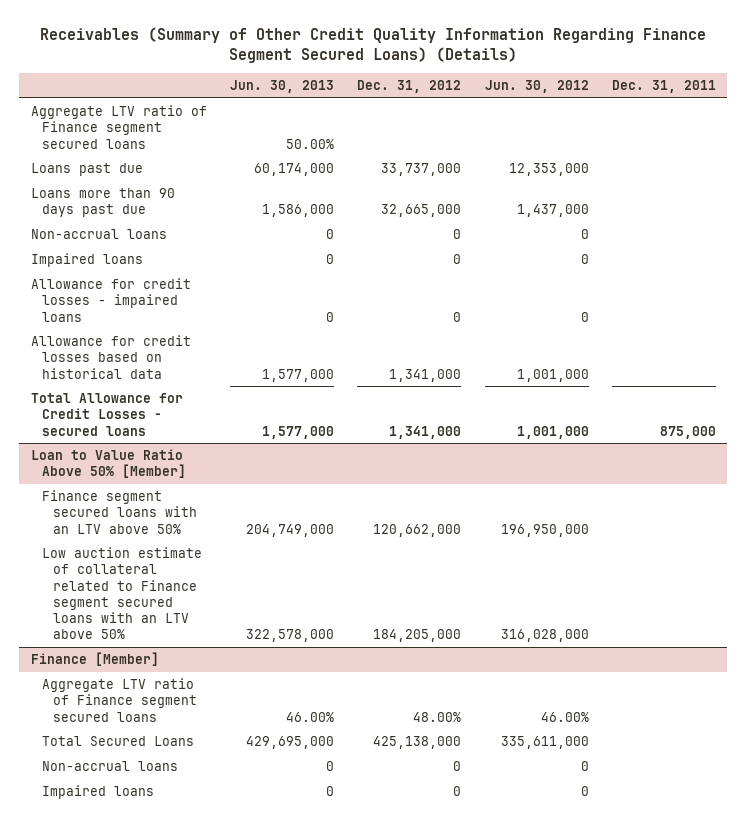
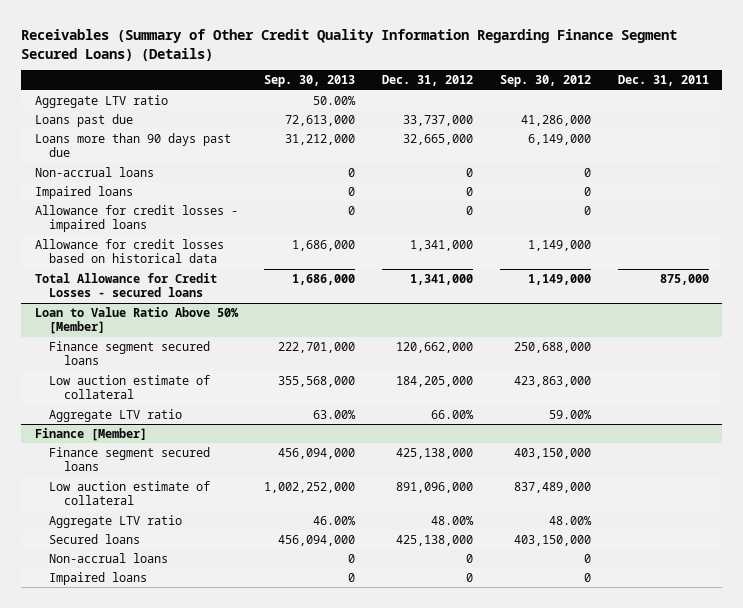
- | Jun. 30, 2013 | Dec. 31, 2012 | Jun. 30, 2012 | Dec. 31, 2011
+ | Sep. 30, 2013 | Dec. 31, 2012 | Sep. 30, 2012 | Dec. 31, 2011
- Aggregate LTV ratio of Finance segment secured loans | 50.00% | | |
+ Aggregate LTV ratio | 50.00% | | |
@ Loan to Value Ratio Above 50% [Member]
- Finance segment secured loans with an LTV above 50% | 204,749,000 | 120,662,000 | 196,950,000 |
- Low auction estimate of collateral related to Finance segment secured loans with an LTV above 50% | 322,578,000 | 184,205,000 | 316,028,000 |
+ Finance segment secured loans | 222,701,000 | 120,662,000 | 250,688,000 |
+ Low auction estimate of collateral | 355,568,000 | 184,205,000 | 423,863,000 |
+ Aggregate LTV ratio | 63.00% | 66.00% | 59.00% |
@ Finance [Member]
- Aggregate LTV ratio of Finance segment secured loans | 46.00% | 48.00% | 46.00% |
- Total Secured Loans | 429,695,000 | 425,138,000 | 335,611,000 |
+ Finance segment secured loans | 456,094,000 | 425,138,000 | 403,150,000 |
+ Low auction estimate of collateral | 1,002,252,000 | 891,096,000 | 837,489,000 |
+ Aggregate LTV ratio | 46.00% | 48.00% | 48.00% |
+ Secured loans | 456,094,000 | 425,138,000 | 403,150,000 |

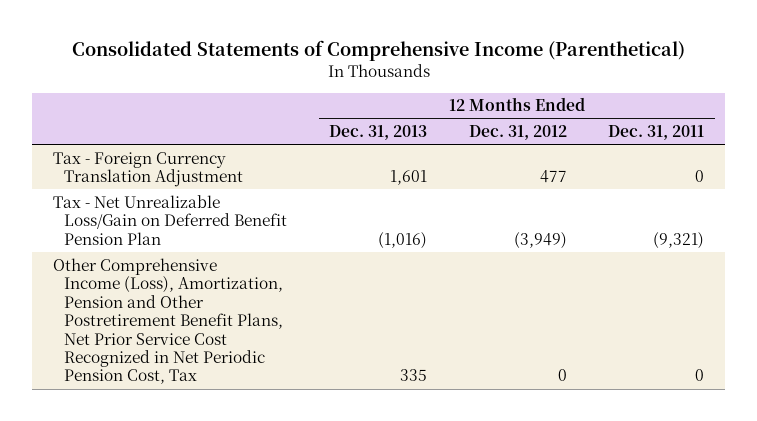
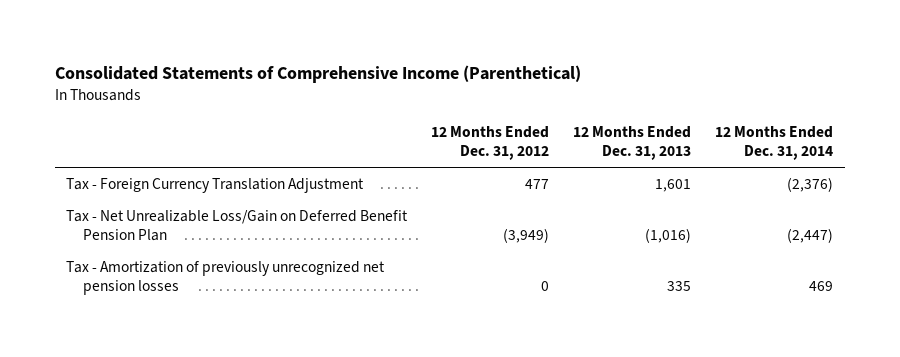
- | 12 Months Ended Dec. 31, 2013 | 12 Months Ended Dec. 31, 2012 | 12 Months Ended Dec. 31, 2011
+ | 12 Months Ended Dec. 31, 2012 | 12 Months Ended Dec. 31, 2013 | 12 Months Ended Dec. 31, 2014
- Other Comprehensive Income (Loss), Amortization, Pension and Other Postretirement Benefit Plans, Net Prior Service Cost Recognized in Net Periodic Pension Cost, Tax | 335 | 0 | 0
+ Tax - Amortization of previously unrecognized net pension losses | 0 | 335 | 469

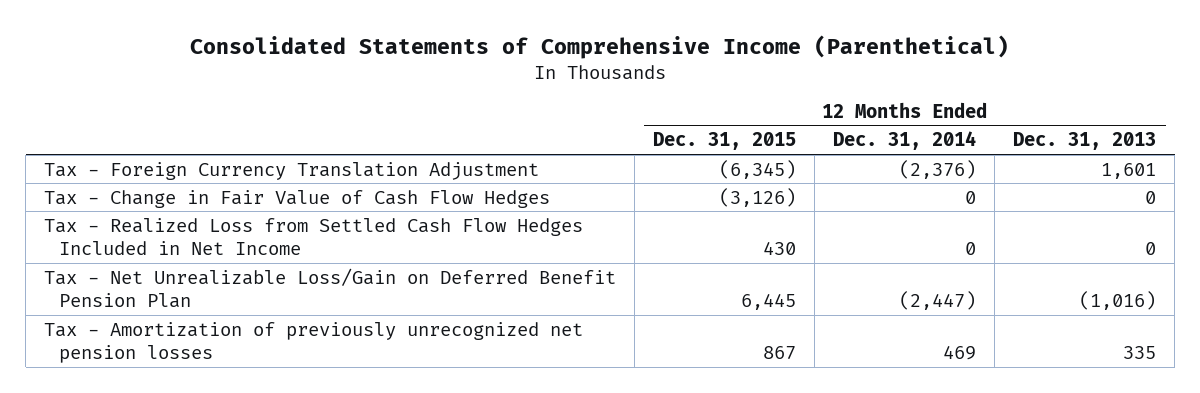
- | 12 Months Ended Dec. 31, 2012 | 12 Months Ended Dec. 31, 2013 | 12 Months Ended Dec. 31, 2014
+ | 12 Months Ended Dec. 31, 2015 | 12 Months Ended Dec. 31, 2014 | 12 Months Ended Dec. 31, 2013
+ Tax - Change in Fair Value of Cash Flow Hedges | (3,126) | 0 | 0
+ Tax - Realized Loss from Settled Cash Flow Hedges Included in Net Income | 430 | 0 | 0

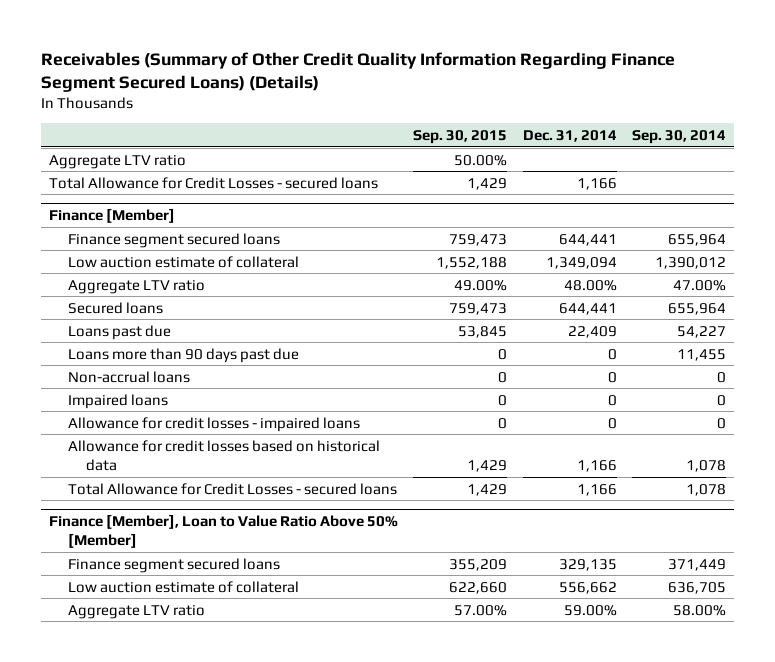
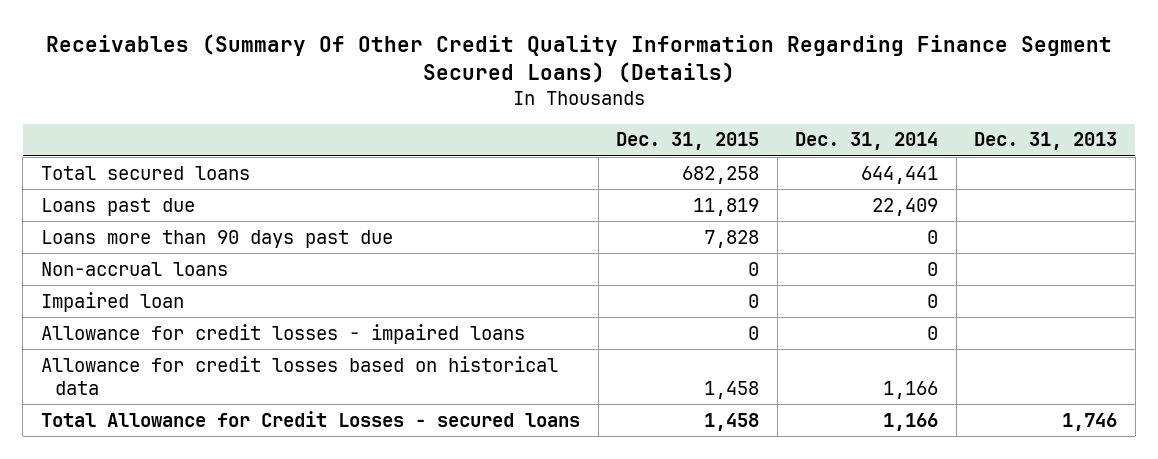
- Receivables (Summary of Other Credit Quality Information Regarding Finance Segment Secured Loans) (Details)
+ Receivables (Summary Of Other Credit Quality Information Regarding Finance Segment Secured Loans) (Details)
- | Sep. 30, 2015 | Dec. 31, 2014 | Sep. 30, 2014
+ | Dec. 31, 2015 | Dec. 31, 2014 | Dec. 31, 2013
- Aggregate LTV ratio | 50.00% | |
- Total Allowance for Credit Losses - secured loans | 1,429 | 1,166 |
- Finance [Member]
- Finance segment secured loans | 759,473 | 644,441 | 655,964
- Low auction estimate of collateral | 1,552,188 | 1,349,094 | 1,390,012
- Aggregate LTV ratio | 49.00% | 48.00% | 47.00%
- Secured loans | 759,473 | 644,441 | 655,964
+ Total secured loans | 682,258 | 644,441 |
- Impaired loans | 0 | 0 | 0
+ Impaired loan | 0 | 0 |
- Finance [Member], Loan to Value Ratio Above 50% [Member]
- Finance segment secured loans | 355,209 | 329,135 | 371,449
- Low auction estimate of collateral | 622,660 | 556,662 | 636,705
- Aggregate LTV ratio | 57.00% | 59.00% | 58.00%

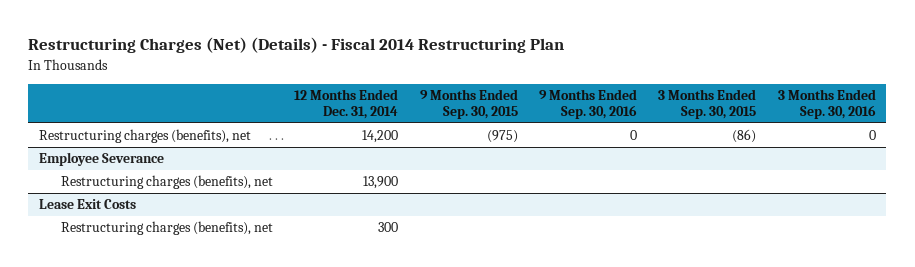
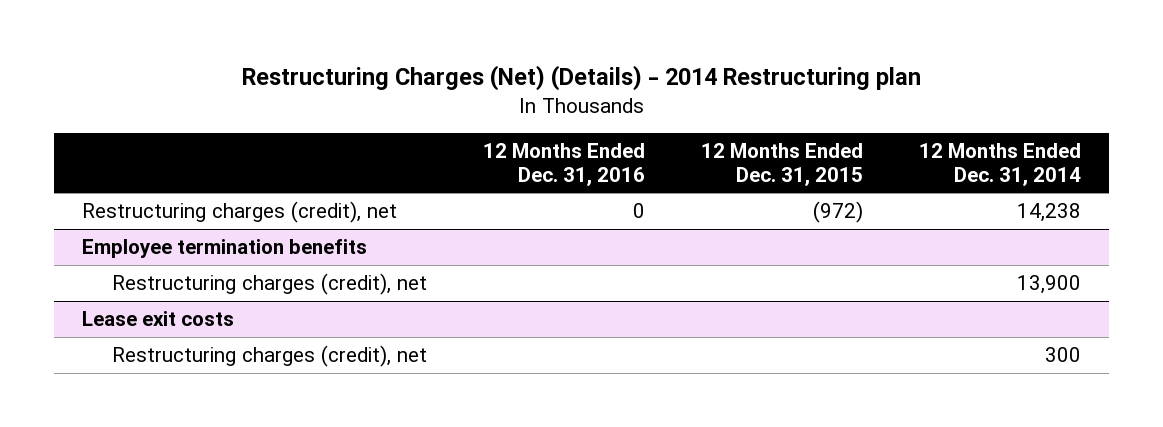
- Restructuring Charges (Net) (Details) - Fiscal 2014 Restructuring Plan
+ Restructuring Charges (Net) (Details) - 2014 Restructuring plan
- | 12 Months Ended Dec. 31, 2014 | 9 Months Ended Sep. 30, 2015 | 9 Months Ended Sep. 30, 2016 | 3 Months Ended Sep. 30, 2015 | 3 Months Ended Sep. 30, 2016
+ | 12 Months Ended Dec. 31, 2016 | 12 Months Ended Dec. 31, 2015 | 12 Months Ended Dec. 31, 2014
- Restructuring charges (benefits), net | 14,200 | (975) | 0 | (86) | 0
- Employee Severance
- Restructuring charges (benefits), net | 13,900 | | | |
- Lease Exit Costs
- Restructuring charges (benefits), net | 300 | | | |
+ Restructuring charges (credit), net | 0 | (972) | 14,238
+ Employee termination benefits
+ Restructuring charges (credit), net | | | 13,900
+ Lease exit costs
+ Restructuring charges (credit), net | | | 300

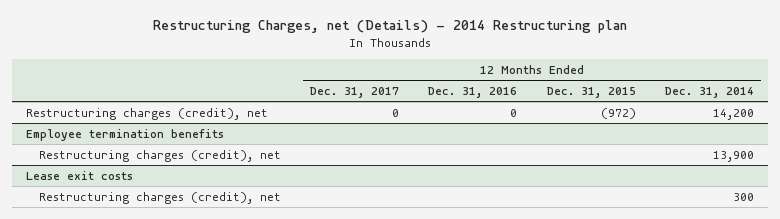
- Restructuring Charges (Net) (Details) - 2014 Restructuring plan
+ Restructuring Charges, net (Details) - 2014 Restructuring plan
- | 12 Months Ended Dec. 31, 2016 | 12 Months Ended Dec. 31, 2015 | 12 Months Ended Dec. 31, 2014
+ | 12 Months Ended Dec. 31, 2017 | 12 Months Ended Dec. 31, 2016 | 12 Months Ended Dec. 31, 2015 | 12 Months Ended Dec. 31, 2014
- Restructuring charges (credit), net | 0 | (972) | 14,238
+ Restructuring charges (credit), net | 0 | 0 | (972) | 14,200

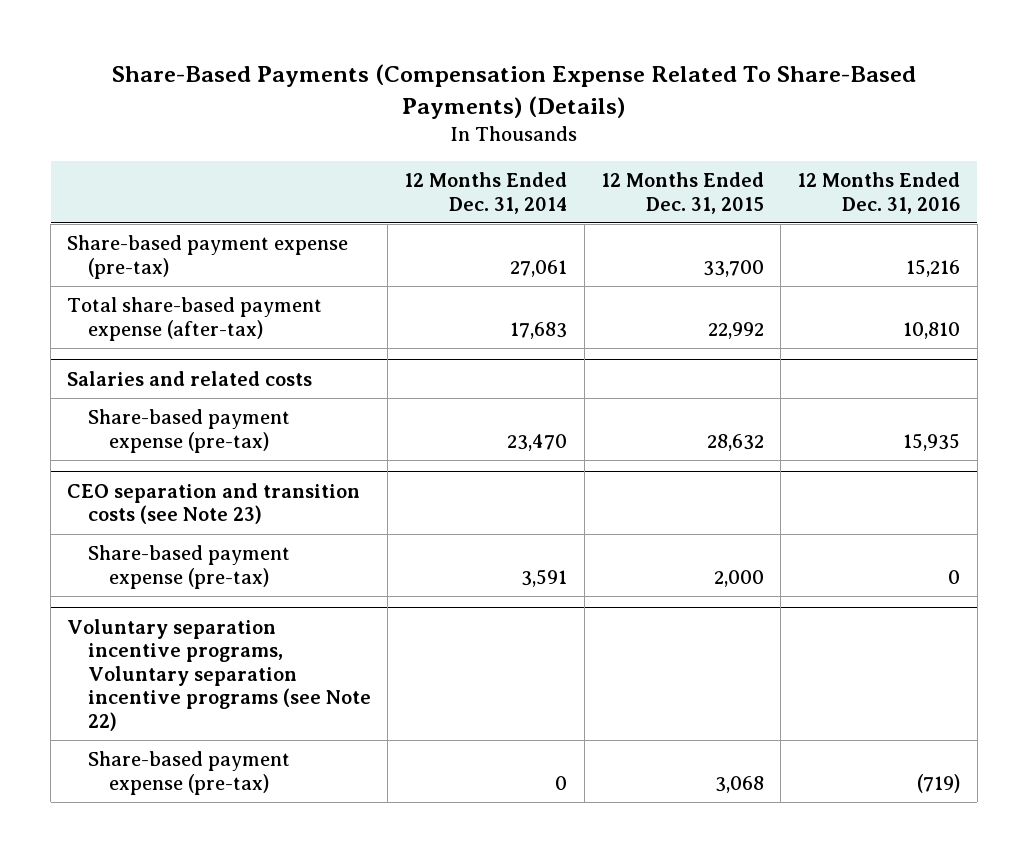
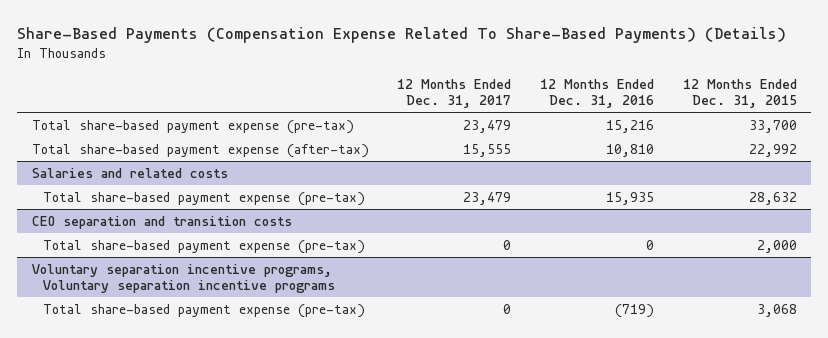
- | 12 Months Ended Dec. 31, 2014 | 12 Months Ended Dec. 31, 2015 | 12 Months Ended Dec. 31, 2016
+ | 12 Months Ended Dec. 31, 2017 | 12 Months Ended Dec. 31, 2016 | 12 Months Ended Dec. 31, 2015
- Share-based payment expense (pre-tax) | 27,061 | 33,700 | 15,216
+ Total share-based payment expense (pre-tax) | 23,479 | 15,216 | 33,700
@ Salaries and related costs
- Share-based payment expense (pre-tax) | 23,470 | 28,632 | 15,935
- CEO separation and transition costs (see Note 23)
- Share-based payment expense (pre-tax) | 3,591 | 2,000 | 0
- Voluntary separation incentive programs, Voluntary separation incentive programs (see Note 22)
- Share-based payment expense (pre-tax) | 0 | 3,068 | (719)
@ Salaries and related costs
+ Total share-based payment expense (pre-tax) | 23,479 | 15,935 | 28,632
+ CEO separation and transition costs
+ Total share-based payment expense (pre-tax) | 0 | 0 | 2,000
+ Voluntary separation incentive programs, Voluntary separation incentive programs
+ Total share-based payment expense (pre-tax) | 0 | (719) | 3,068

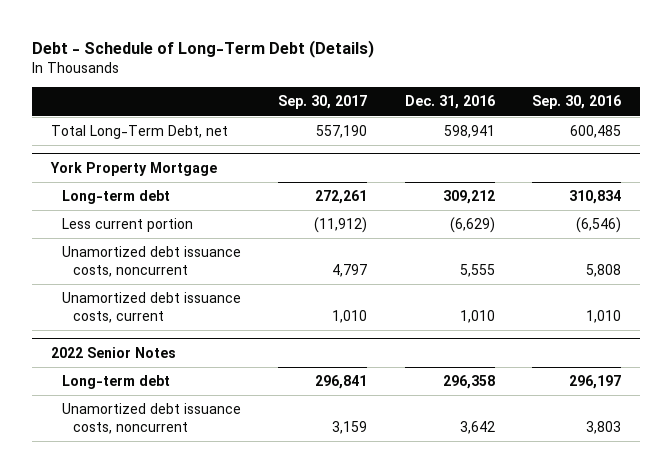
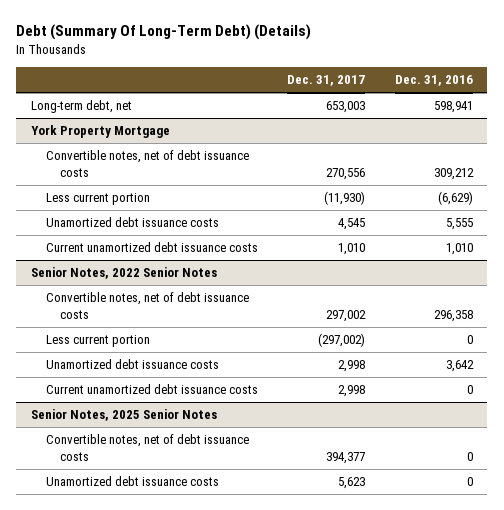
- Debt - Schedule of Long-Term Debt (Details)
+ Debt (Summary Of Long-Term Debt) (Details)
- | Sep. 30, 2017 | Dec. 31, 2016 | Sep. 30, 2016
+ | Dec. 31, 2017 | Dec. 31, 2016
- Total Long-Term Debt, net | 557,190 | 598,941 | 600,485
+ Long-term debt, net | 653,003 | 598,941
@ York Property Mortgage
- Long-term debt | 272,261 | 309,212 | 310,834
+ Convertible notes, net of debt issuance costs | 270,556 | 309,212
- Unamortized debt issuance costs, noncurrent | 4,797 | 5,555 | 5,808
- Unamortized debt issuance costs, current | 1,010 | 1,010 | 1,010
- 2022 Senior Notes
- Long-term debt | 296,841 | 296,358 | 296,197
- Unamortized debt issuance costs, noncurrent | 3,159 | 3,642 | 3,803
@ York Property Mortgage
+ Unamortized debt issuance costs | 4,545 | 5,555
+ Current unamortized debt issuance costs | 1,010 | 1,010
+ Senior Notes, 2022 Senior Notes
+ Convertible notes, net of debt issuance costs | 297,002 | 296,358
+ Less current portion | (297,002) | 0
+ Unamortized debt issuance costs | 2,998 | 3,642
+ Current unamortized debt issuance costs | 2,998 | 0
+ Senior Notes, 2025 Senior Notes
+ Convertible notes, net of debt issuance costs | 394,377 | 0
+ Unamortized debt issuance costs | 5,623 | 0

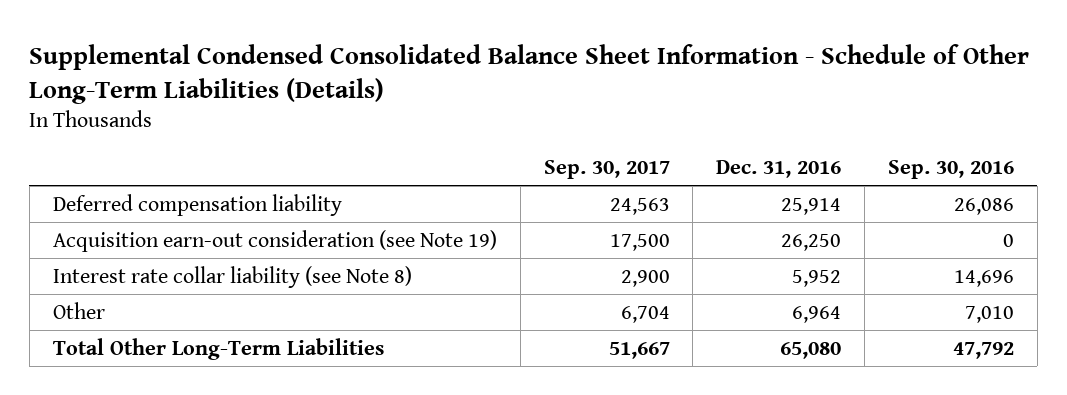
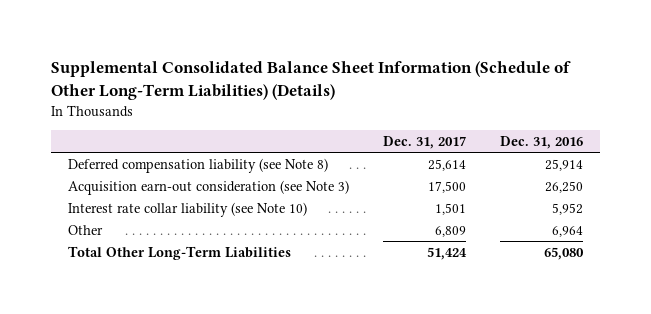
- Supplemental Condensed Consolidated Balance Sheet Information - Schedule of Other Long-Term Liabilities (Details)
+ Supplemental Consolidated Balance Sheet Information (Schedule of Other Long-Term Liabilities) (Details)
- | Sep. 30, 2017 | Dec. 31, 2016 | Sep. 30, 2016
+ | Dec. 31, 2017 | Dec. 31, 2016
- Deferred compensation liability | 24,563 | 25,914 | 26,086
- Acquisition earn-out consideration (see Note 19) | 17,500 | 26,250 | 0
- Interest rate collar liability (see Note 8) | 2,900 | 5,952 | 14,696
+ Deferred compensation liability (see Note 8) | 25,614 | 25,914
+ Acquisition earn-out consideration (see Note 3) | 17,500 | 26,250
+ Interest rate collar liability (see Note 10) | 1,501 | 5,952

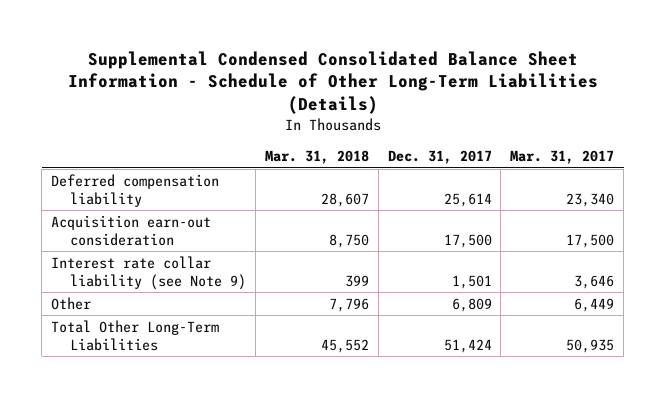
- Supplemental Consolidated Balance Sheet Information (Schedule of Other Long-Term Liabilities) (Details)
+ Supplemental Condensed Consolidated Balance Sheet Information - Schedule of Other Long-Term Liabilities (Details)
- | Dec. 31, 2017 | Dec. 31, 2016
+ | Mar. 31, 2018 | Dec. 31, 2017 | Mar. 31, 2017
- Deferred compensation liability (see Note 8) | 25,614 | 25,914
- Acquisition earn-out consideration (see Note 3) | 17,500 | 26,250
- Interest rate collar liability (see Note 10) | 1,501 | 5,952
+ Deferred compensation liability | 28,607 | 25,614 | 23,340
+ Acquisition earn-out consideration | 8,750 | 17,500 | 17,500
+ Interest rate collar liability (see Note 9) | 399 | 1,501 | 3,646

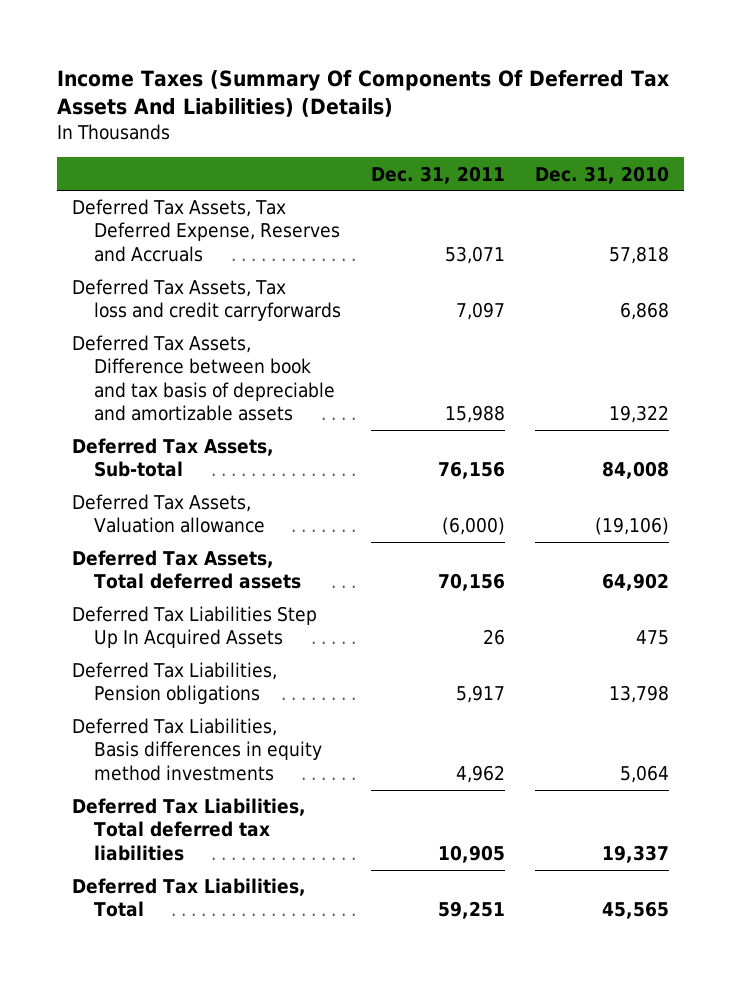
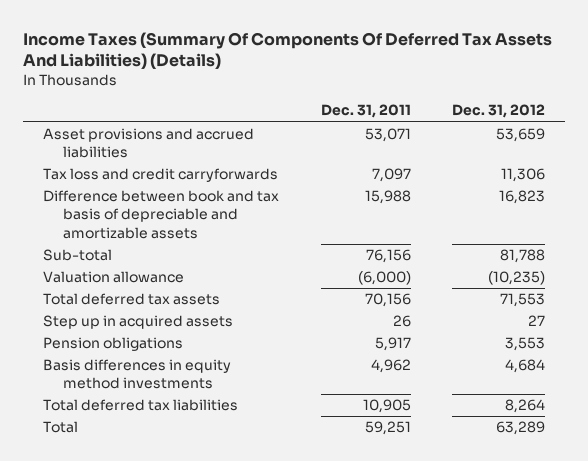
- | Dec. 31, 2011 | Dec. 31, 2010
+ | Dec. 31, 2011 | Dec. 31, 2012
- Deferred Tax Assets, Tax Deferred Expense, Reserves and Accruals | 53,071 | 57,818
- Deferred Tax Assets, Tax loss and credit carryforwards | 7,097 | 6,868
- Deferred Tax Assets, Difference between book and tax basis of depreciable and amortizable assets | 15,988 | 19,322
- Deferred Tax Assets, Sub-total | 76,156 | 84,008
- Deferred Tax Assets, Valuation allowance | (6,000) | (19,106)
- Deferred Tax Assets, Total deferred assets | 70,156 | 64,902
- Deferred Tax Liabilities Step Up In Acquired Assets | 26 | 475
- Deferred Tax Liabilities, Pension obligations | 5,917 | 13,798
- Deferred Tax Liabilities, Basis differences in equity method investments | 4,962 | 5,064
- Deferred Tax Liabilities, Total deferred tax liabilities | 10,905 | 19,337
- Deferred Tax Liabilities, Total | 59,251 | 45,565
+ Asset provisions and accrued liabilities | 53,071 | 53,659
+ Tax loss and credit carryforwards | 7,097 | 11,306
+ Difference between book and tax basis of depreciable and amortizable assets | 15,988 | 16,823
+ Sub-total | 76,156 | 81,788
+ Valuation allowance | (6,000) | (10,235)
+ Total deferred tax assets | 70,156 | 71,553
+ Step up in acquired assets | 26 | 27
+ Pension obligations | 5,917 | 3,553
+ Basis differences in equity method investments | 4,962 | 4,684
+ Total deferred tax liabilities | 10,905 | 8,264
+ Total | 59,251 | 63,289

